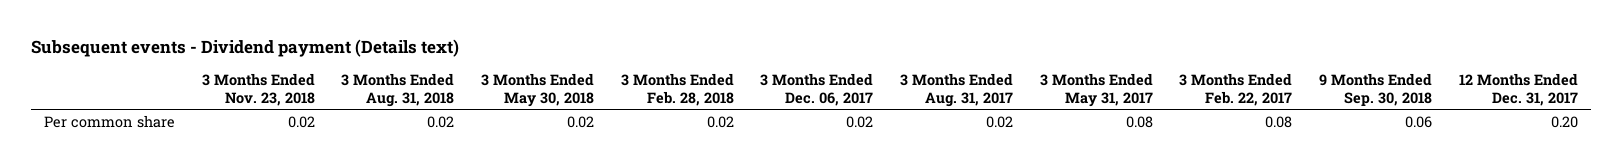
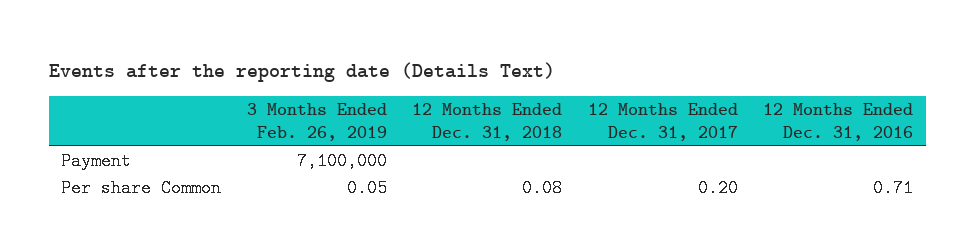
- Subsequent events - Dividend payment (Details text)
+ Events after the reporting date (Details Text)
- | 3 Months Ended Nov. 23, 2018 | 3 Months Ended Aug. 31, 2018 | 3 Months Ended May 30, 2018 | 3 Months Ended Feb. 28, 2018 | 3 Months Ended Dec. 06, 2017 | 3 Months Ended Aug. 31, 2017 | 3 Months Ended May 31, 2017 | 3 Months Ended Feb. 22, 2017 | 9 Months Ended Sep. 30, 2018 | 12 Months Ended Dec. 31, 2017
+ | 3 Months Ended Feb. 26, 2019 | 12 Months Ended Dec. 31, 2018 | 12 Months Ended Dec. 31, 2017 | 12 Months Ended Dec. 31, 2016
- Per common share | 0.02 | 0.02 | 0.02 | 0.02 | 0.02 | 0.02 | 0.08 | 0.08 | 0.06 | 0.20
+ Payment | 7,100,000 | | |
+ Per share Common | 0.05 | 0.08 | 0.20 | 0.71

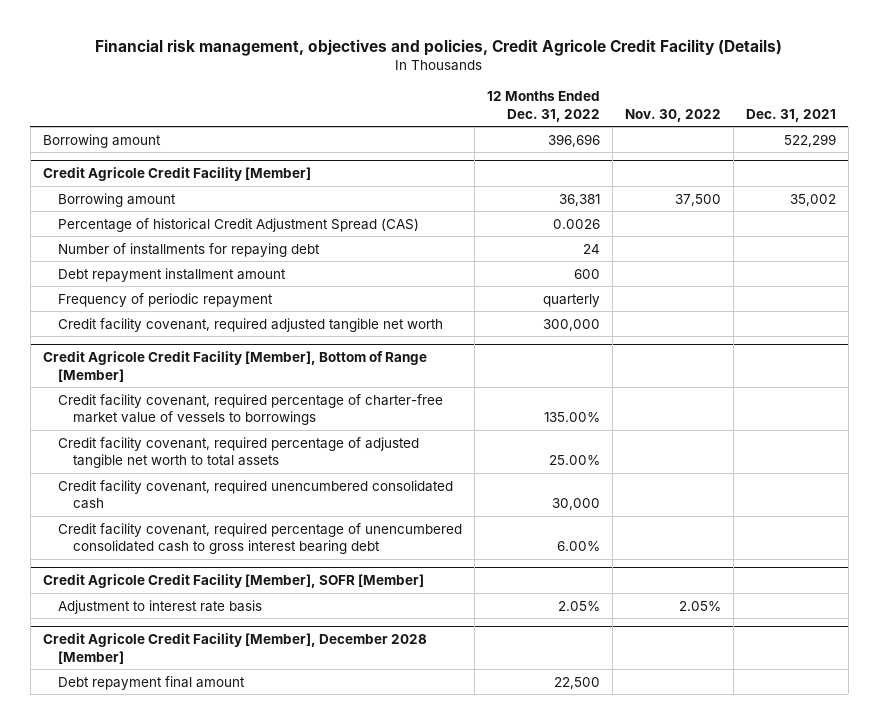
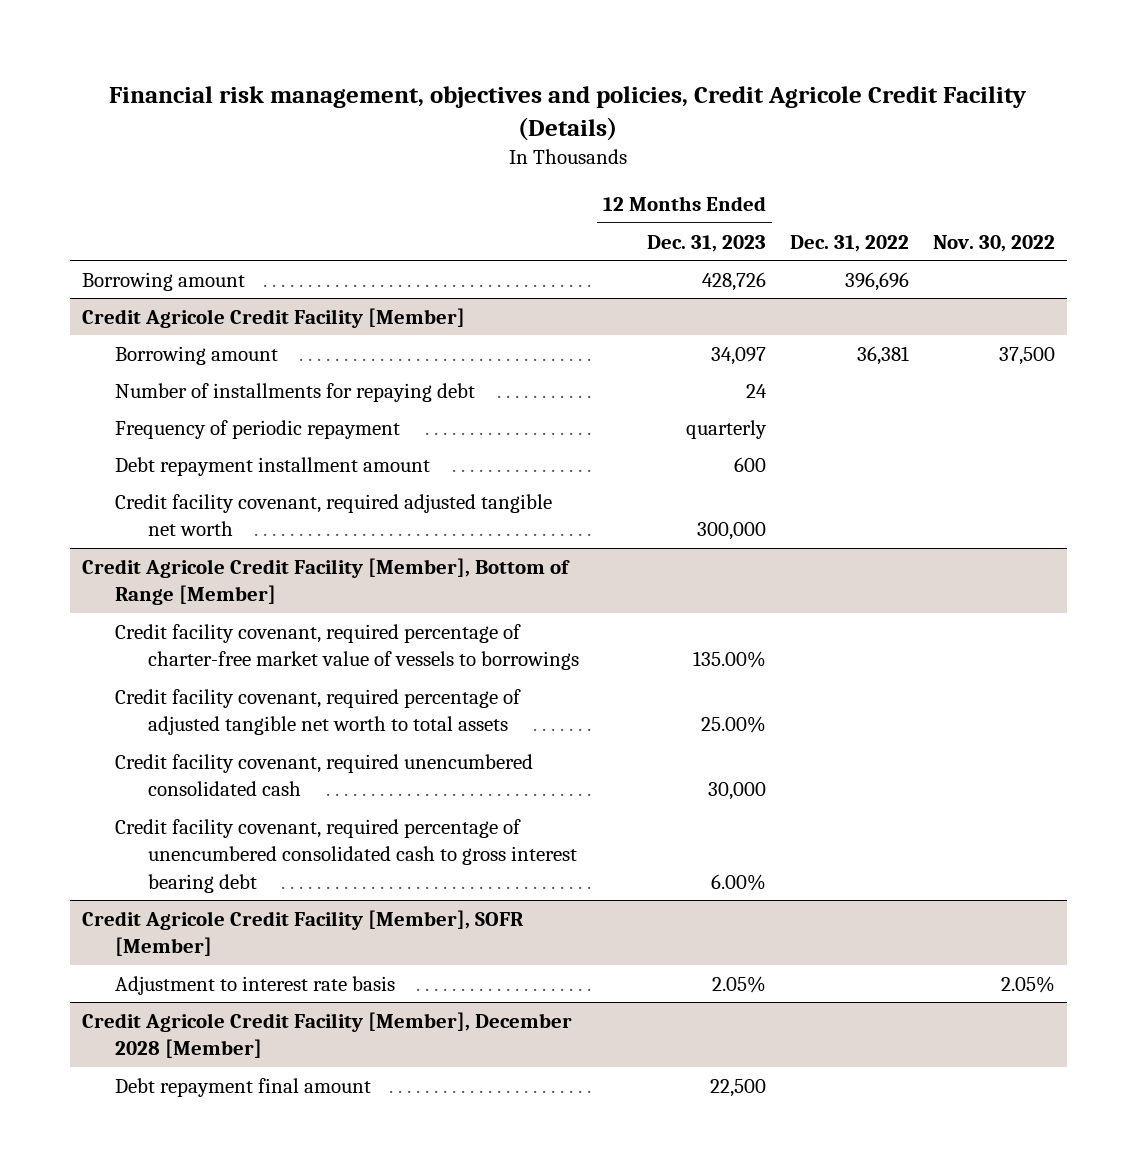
- | 12 Months Ended Dec. 31, 2022 | Nov. 30, 2022 | Dec. 31, 2021
+ | 12 Months Ended Dec. 31, 2023 | Dec. 31, 2022 | Nov. 30, 2022
@ Credit Agricole Credit Facility [Member]
- Percentage of historical Credit Adjustment Spread (CAS) | 0.0026 | |
moved down: Debt repayment installment amount | 600 | |

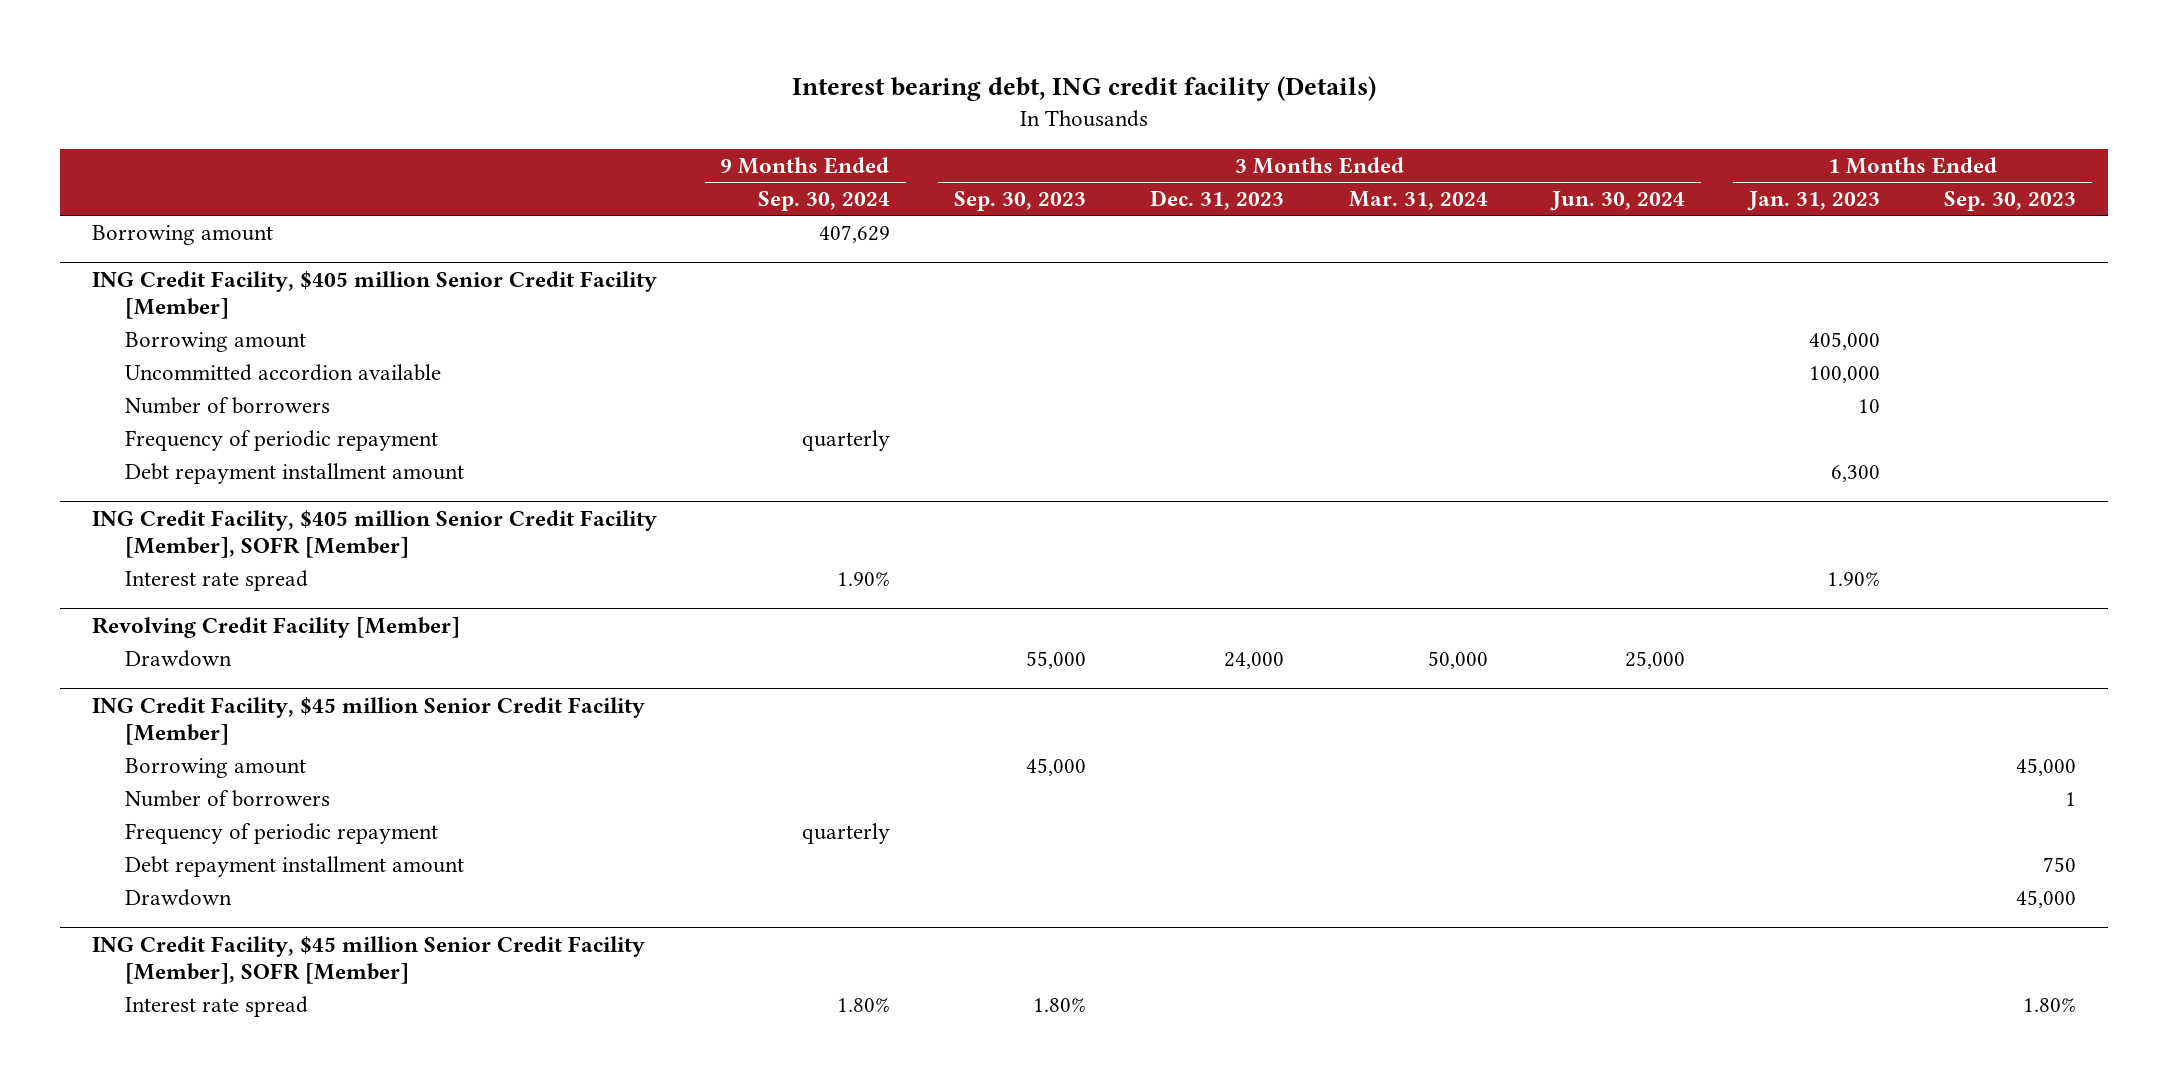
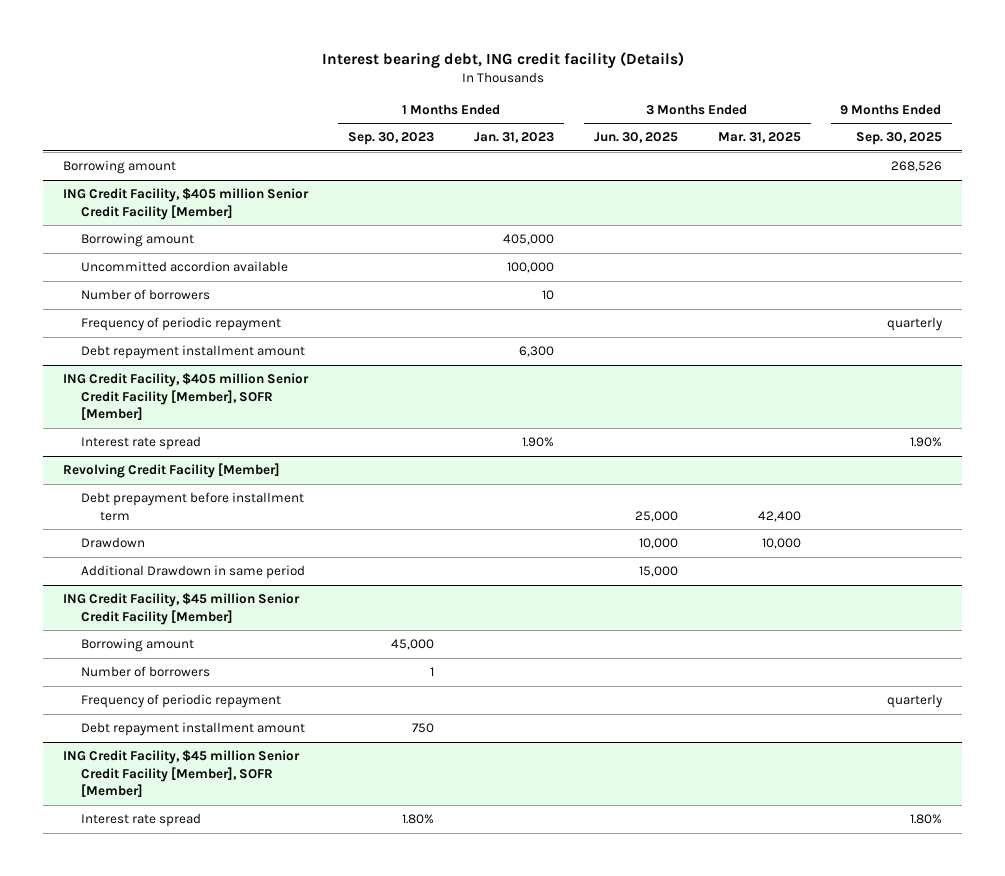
- | 9 Months Ended Sep. 30, 2024 | 3 Months Ended Sep. 30, 2023 | 3 Months Ended Dec. 31, 2023 | 3 Months Ended Mar. 31, 2024 | 3 Months Ended Jun. 30, 2024 | 1 Months Ended Jan. 31, 2023 | 1 Months Ended Sep. 30, 2023
+ | 1 Months Ended Sep. 30, 2023 | 1 Months Ended Jan. 31, 2023 | 3 Months Ended Jun. 30, 2025 | 3 Months Ended Mar. 31, 2025 | 9 Months Ended Sep. 30, 2025
@ Revolving Credit Facility [Member]
+ Debt prepayment before installment term | | | 25,000 | 42,400 |
+ Additional Drawdown in same period | | | 15,000 | |
@ ING Credit Facility, $45 million Senior Credit Facility [Member]
- Drawdown | | | | | | | 45,000

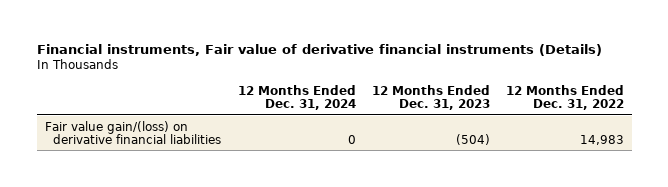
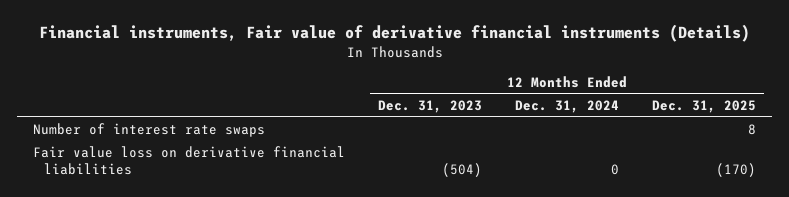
- | 12 Months Ended Dec. 31, 2024 | 12 Months Ended Dec. 31, 2023 | 12 Months Ended Dec. 31, 2022
+ | 12 Months Ended Dec. 31, 2023 | 12 Months Ended Dec. 31, 2024 | 12 Months Ended Dec. 31, 2025
- Fair value gain/(loss) on derivative financial liabilities | 0 | (504) | 14,983
+ Number of interest rate swaps | | | 8
+ Fair value loss on derivative financial liabilities | (504) | 0 | (170)

